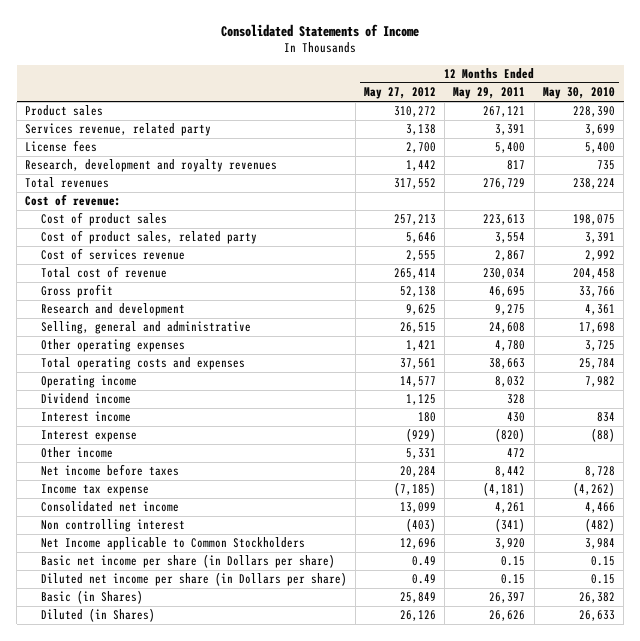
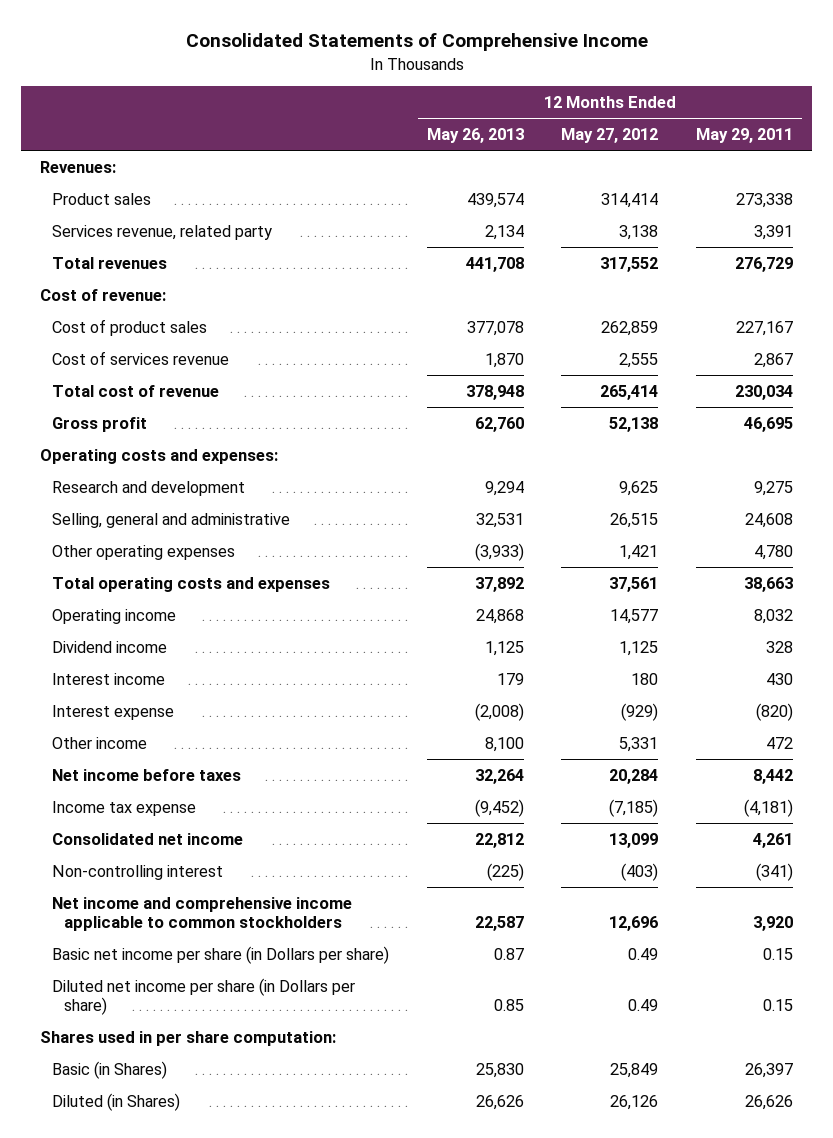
- Consolidated Statements of Income
+ Consolidated Statements of Comprehensive Income
- | 12 Months Ended May 27, 2012 | 12 Months Ended May 29, 2011 | 12 Months Ended May 30, 2010
+ | 12 Months Ended May 26, 2013 | 12 Months Ended May 27, 2012 | 12 Months Ended May 29, 2011
- Product sales | 310,272 | 267,121 | 228,390
+ Revenues:
+ Product sales | 439,574 | 314,414 | 273,338
- License fees | 2,700 | 5,400 | 5,400
- Research, development and royalty revenues | 1,442 | 817 | 735
- Cost of product sales | 257,213 | 223,613 | 198,075
- Cost of product sales, related party | 5,646 | 3,554 | 3,391
+ Cost of product sales | 377,078 | 262,859 | 227,167
+ Operating costs and expenses:
- Non controlling interest | (403) | (341) | (482)
- Net Income applicable to Common Stockholders | 12,696 | 3,920 | 3,984
+ Non-controlling interest | (225) | (403) | (341)
+ Net income and comprehensive income applicable to common stockholders | 22,587 | 12,696 | 3,920
+ Shares used in per share computation:

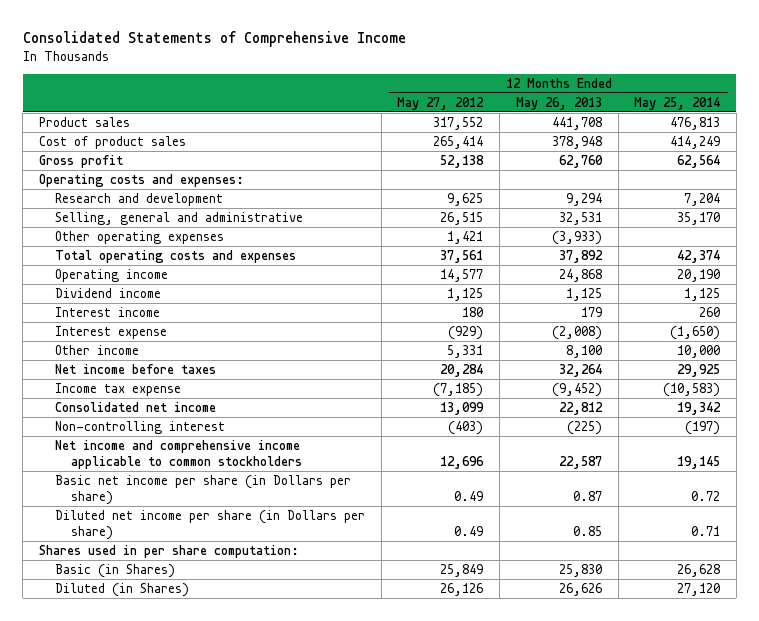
- | 12 Months Ended May 26, 2013 | 12 Months Ended May 27, 2012 | 12 Months Ended May 29, 2011
+ | 12 Months Ended May 27, 2012 | 12 Months Ended May 26, 2013 | 12 Months Ended May 25, 2014
- Revenues:
- Product sales | 439,574 | 314,414 | 273,338
- Services revenue, related party | 2,134 | 3,138 | 3,391
- Total revenues | 441,708 | 317,552 | 276,729
- Cost of revenue:
- Cost of product sales | 377,078 | 262,859 | 227,167
- Cost of services revenue | 1,870 | 2,555 | 2,867
- Total cost of revenue | 378,948 | 265,414 | 230,034
+ Product sales | 317,552 | 441,708 | 476,813
+ Cost of product sales | 265,414 | 378,948 | 414,249

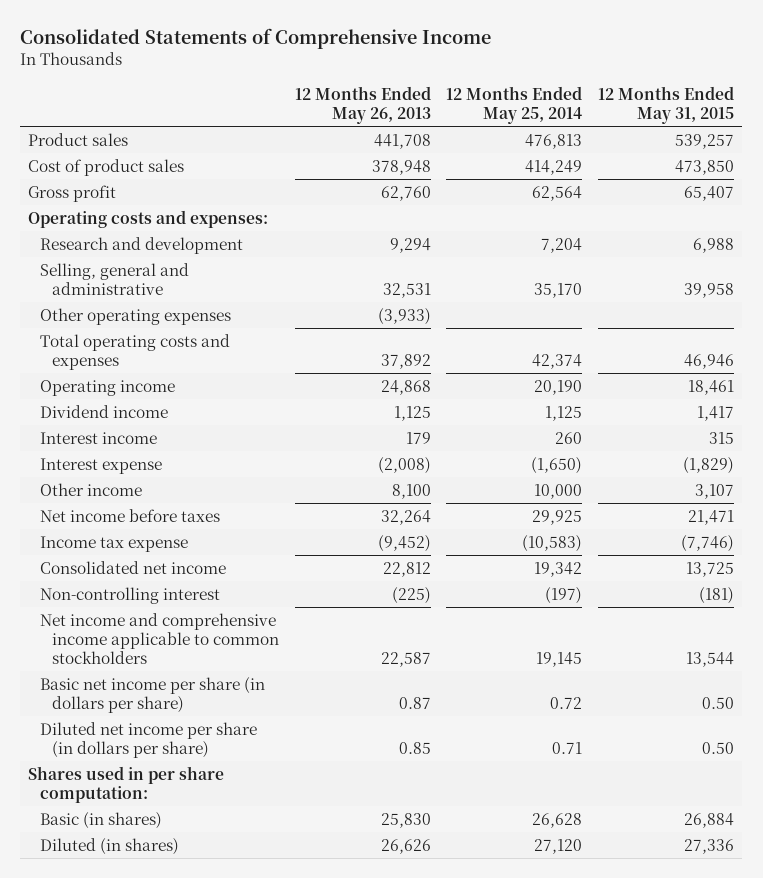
- | 12 Months Ended May 27, 2012 | 12 Months Ended May 26, 2013 | 12 Months Ended May 25, 2014
+ | 12 Months Ended May 26, 2013 | 12 Months Ended May 25, 2014 | 12 Months Ended May 31, 2015
- Basic net income per share (in Dollars per share) | 0.49 | 0.87 | 0.72
- Diluted net income per share (in Dollars per share) | 0.49 | 0.85 | 0.71
+ Basic net income per share (in dollars per share) | 0.87 | 0.72 | 0.50
+ Diluted net income per share (in dollars per share) | 0.85 | 0.71 | 0.50
- Basic (in Shares) | 25,849 | 25,830 | 26,628
- Diluted (in Shares) | 26,126 | 26,626 | 27,120
+ Basic (in shares) | 25,830 | 26,628 | 26,884
+ Diluted (in shares) | 26,626 | 27,120 | 27,336

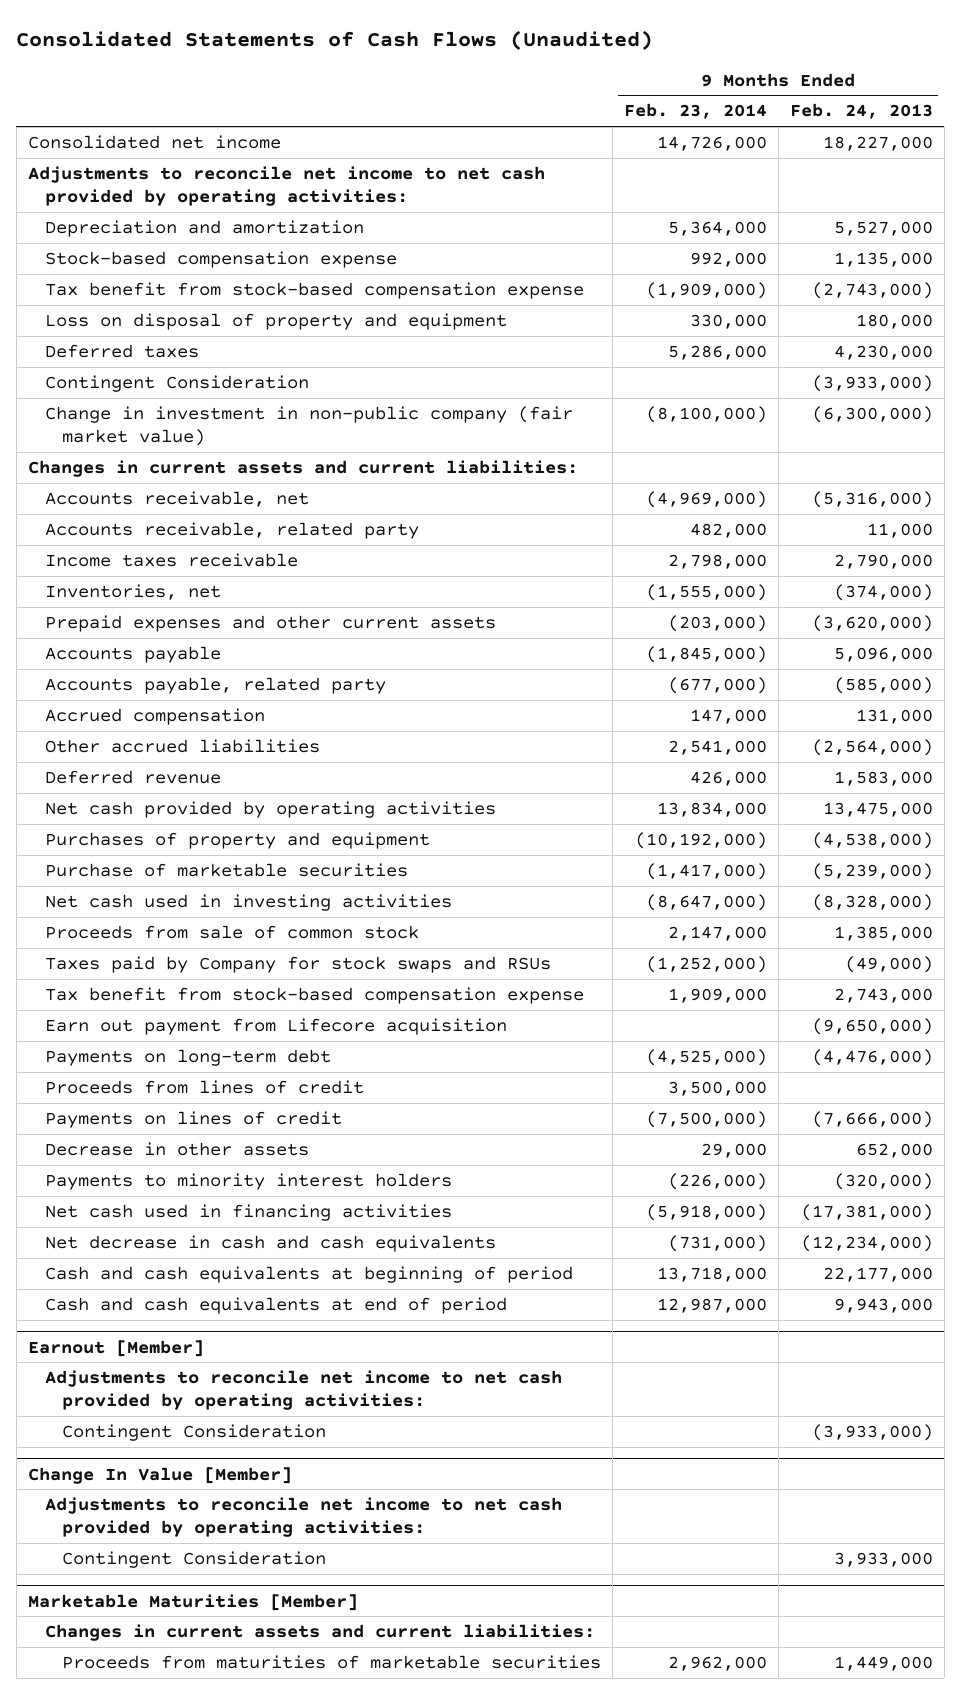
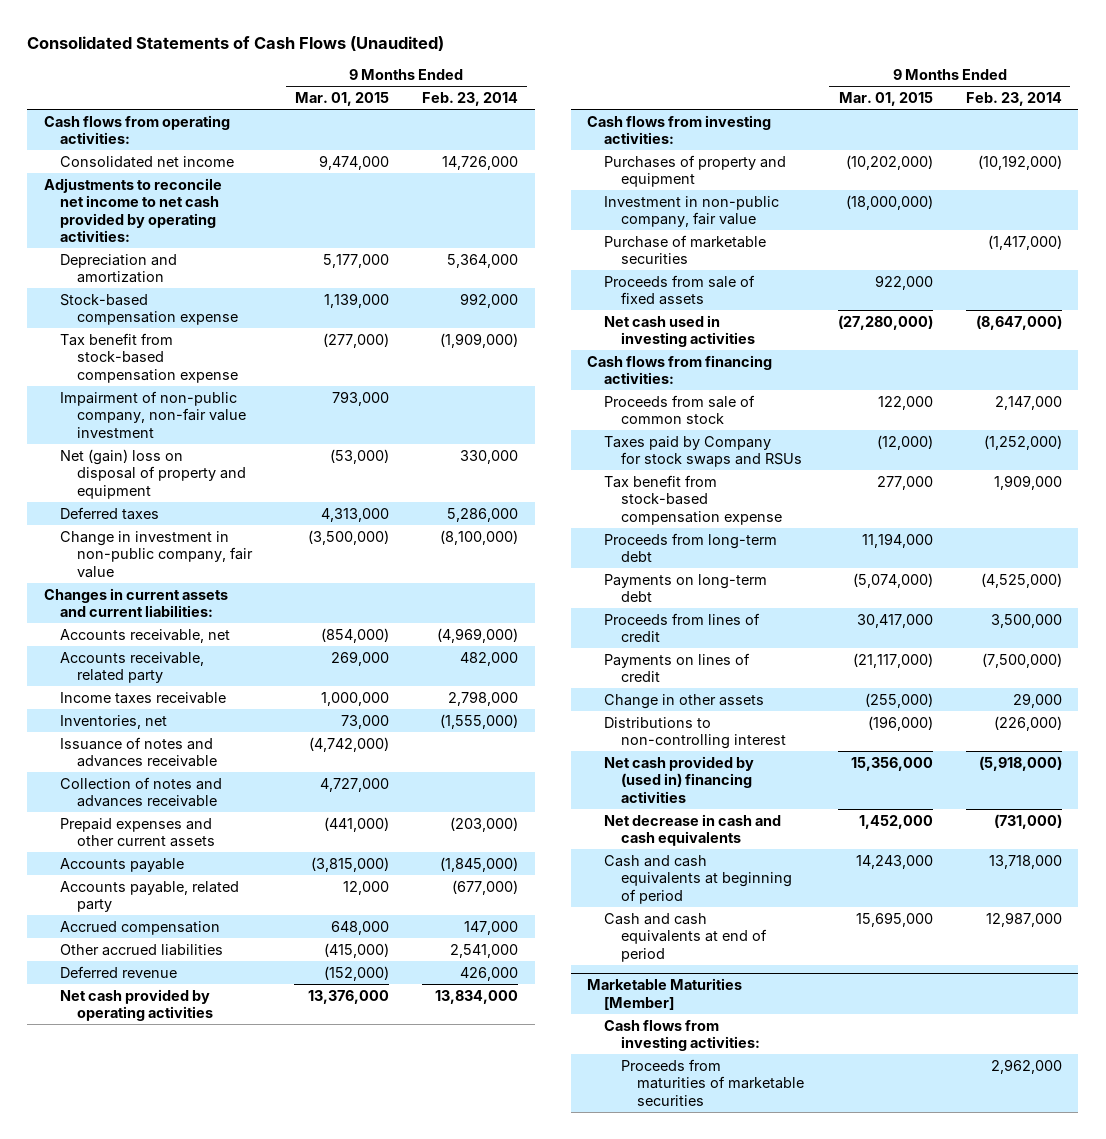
- | 9 Months Ended Feb. 23, 2014 | 9 Months Ended Feb. 24, 2013
+ | 9 Months Ended Mar. 01, 2015 | 9 Months Ended Feb. 23, 2014
+ Cash flows from operating activities:
- Loss on disposal of property and equipment | 330,000 | 180,000
+ Impairment of non-public company, non-fair value investment | 793,000 |
+ Net (gain) loss on disposal of property and equipment | (53,000) | 330,000
- Contingent Consideration | | (3,933,000)
- Change in investment in non-public company (fair market value) | (8,100,000) | (6,300,000)
+ Change in investment in non-public company, fair value | (3,500,000) | (8,100,000)
+ Issuance of notes and advances receivable | (4,742,000) |
+ Collection of notes and advances receivable | 4,727,000 |
+ Cash flows from investing activities:
+ Investment in non-public company, fair value | (18,000,000) |
+ Proceeds from sale of fixed assets | 922,000 |
+ Cash flows from financing activities:
- Earn out payment from Lifecore acquisition | | (9,650,000)
+ Proceeds from long-term debt | 11,194,000 |
- Decrease in other assets | 29,000 | 652,000
- Payments to minority interest holders | (226,000) | (320,000)
- Net cash used in financing activities | (5,918,000) | (17,381,000)
+ Change in other assets | (255,000) | 29,000
+ Distributions to non-controlling interest | (196,000) | (226,000)
+ Net cash provided by (used in) financing activities | 15,356,000 | (5,918,000)
- Earnout [Member]
- Adjustments to reconcile net income to net cash provided by operating activities:
- Contingent Consideration | | (3,933,000)
- Change In Value [Member]
- Adjustments to reconcile net income to net cash provided by operating activities:
- Contingent Consideration | | 3,933,000
@ Marketable Maturities [Member]
- Changes in current assets and current liabilities:
+ Cash flows from investing activities:

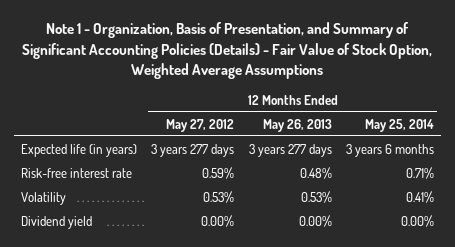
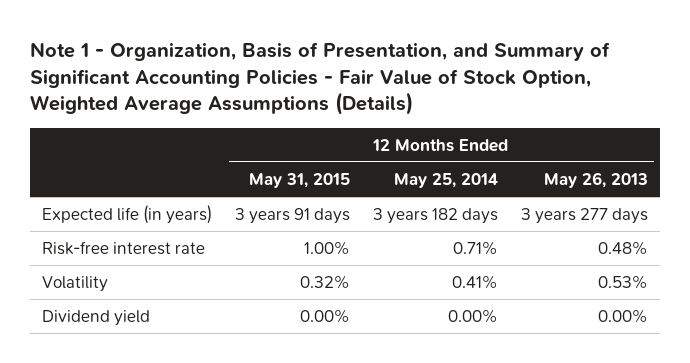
- Note 1 - Organization, Basis of Presentation, and Summary of Significant Accounting Policies (Details) - Fair Value of Stock Option, Weighted Average Assumptions
+ Note 1 - Organization, Basis of Presentation, and Summary of Significant Accounting Policies - Fair Value of Stock Option, Weighted Average Assumptions (Details)
- | 12 Months Ended May 27, 2012 | 12 Months Ended May 26, 2013 | 12 Months Ended May 25, 2014
+ | 12 Months Ended May 31, 2015 | 12 Months Ended May 25, 2014 | 12 Months Ended May 26, 2013
- Expected life (in years) | 3 years 277 days | 3 years 277 days | 3 years 6 months
+ Expected life (in years) | 3 years 91 days | 3 years 182 days | 3 years 277 days

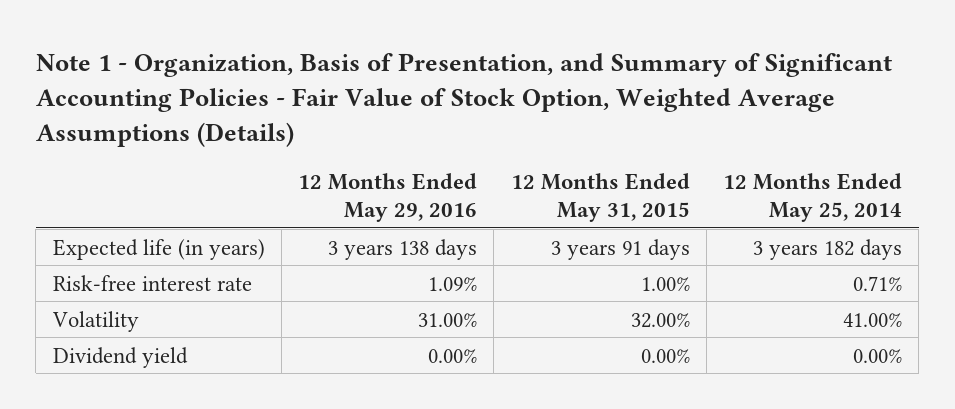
- | 12 Months Ended May 31, 2015 | 12 Months Ended May 25, 2014 | 12 Months Ended May 26, 2013
+ | 12 Months Ended May 29, 2016 | 12 Months Ended May 31, 2015 | 12 Months Ended May 25, 2014
- Volatility | 0.32% | 0.41% | 0.53%
+ Volatility | 31.00% | 32.00% | 41.00%

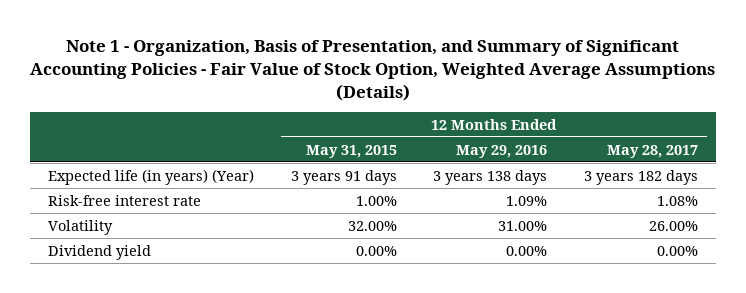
- | 12 Months Ended May 29, 2016 | 12 Months Ended May 31, 2015 | 12 Months Ended May 25, 2014
+ | 12 Months Ended May 31, 2015 | 12 Months Ended May 29, 2016 | 12 Months Ended May 28, 2017
- Expected life (in years) | 3 years 138 days | 3 years 91 days | 3 years 182 days
+ Expected life (in years) (Year) | 3 years 91 days | 3 years 138 days | 3 years 182 days

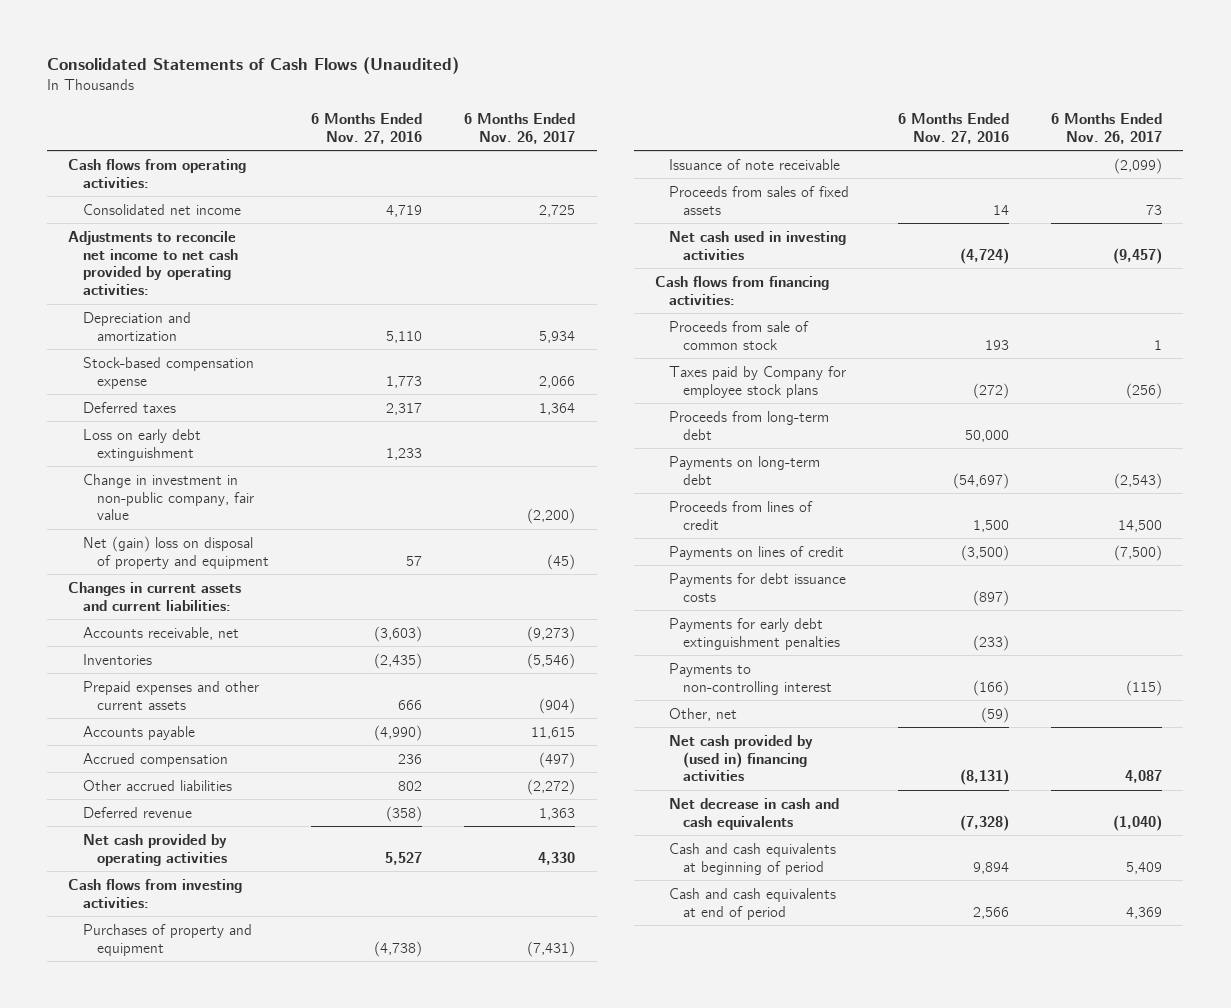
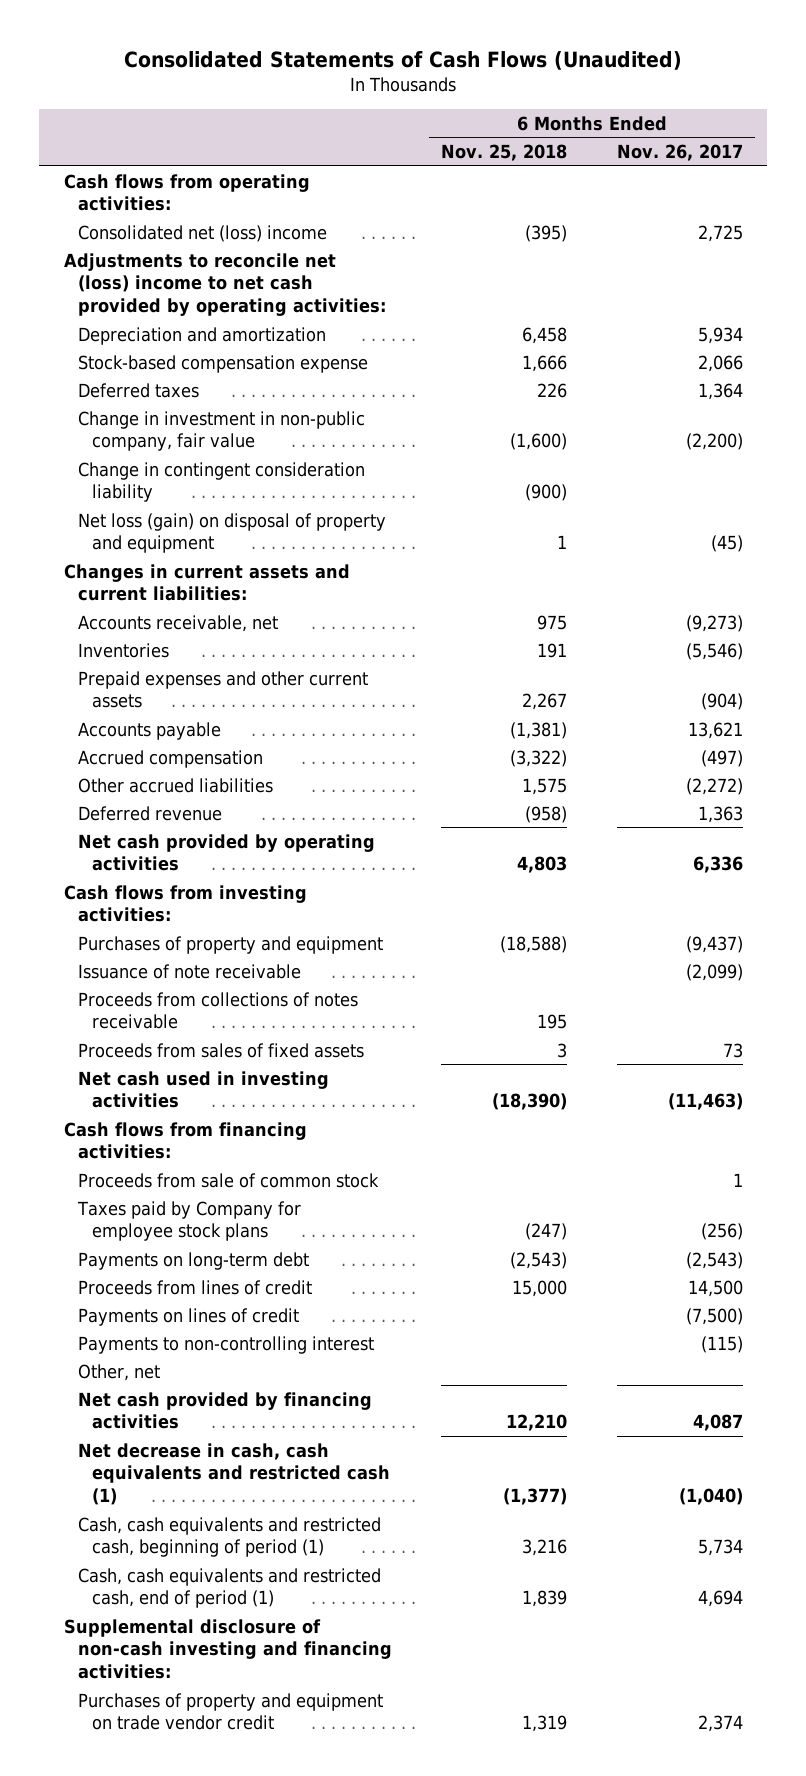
- | 6 Months Ended Nov. 27, 2016 | 6 Months Ended Nov. 26, 2017
+ | 6 Months Ended Nov. 25, 2018 | 6 Months Ended Nov. 26, 2017
- Consolidated net income | 4,719 | 2,725
- Adjustments to reconcile net income to net cash provided by operating activities:
+ Consolidated net (loss) income | (395) | 2,725
+ Adjustments to reconcile net (loss) income to net cash provided by operating activities:
- Loss on early debt extinguishment | 1,233 |
- Net (gain) loss on disposal of property and equipment | 57 | (45)
+ Change in contingent consideration liability | (900) |
+ Net loss (gain) on disposal of property and equipment | 1 | (45)
- Accounts payable | (4,990) | 11,615
+ Accounts payable | (1,381) | 13,621
- Net cash provided by operating activities | 5,527 | 4,330
+ Net cash provided by operating activities | 4,803 | 6,336
- Purchases of property and equipment | (4,738) | (7,431)
+ Purchases of property and equipment | (18,588) | (9,437)
+ Proceeds from collections of notes receivable | 195 |
- Net cash used in investing activities | (4,724) | (9,457)
+ Net cash used in investing activities | (18,390) | (11,463)
- Proceeds from long-term debt | 50,000 |
- Payments for debt issuance costs | (897) |
- Payments for early debt extinguishment penalties | (233) |
- Net cash provided by (used in) financing activities | (8,131) | 4,087
- Net decrease in cash and cash equivalents | (7,328) | (1,040)
- Cash and cash equivalents at beginning of period | 9,894 | 5,409
- Cash and cash equivalents at end of period | 2,566 | 4,369
+ Net cash provided by financing activities | 12,210 | 4,087
+ Net decrease in cash, cash equivalents and restricted cash (1) | (1,377) | (1,040)
+ Cash, cash equivalents and restricted cash, beginning of period (1) | 3,216 | 5,734
+ Cash, cash equivalents and restricted cash, end of period (1) | 1,839 | 4,694
+ Supplemental disclosure of non-cash investing and financing activities:
+ Purchases of property and equipment on trade vendor credit | 1,319 | 2,374

